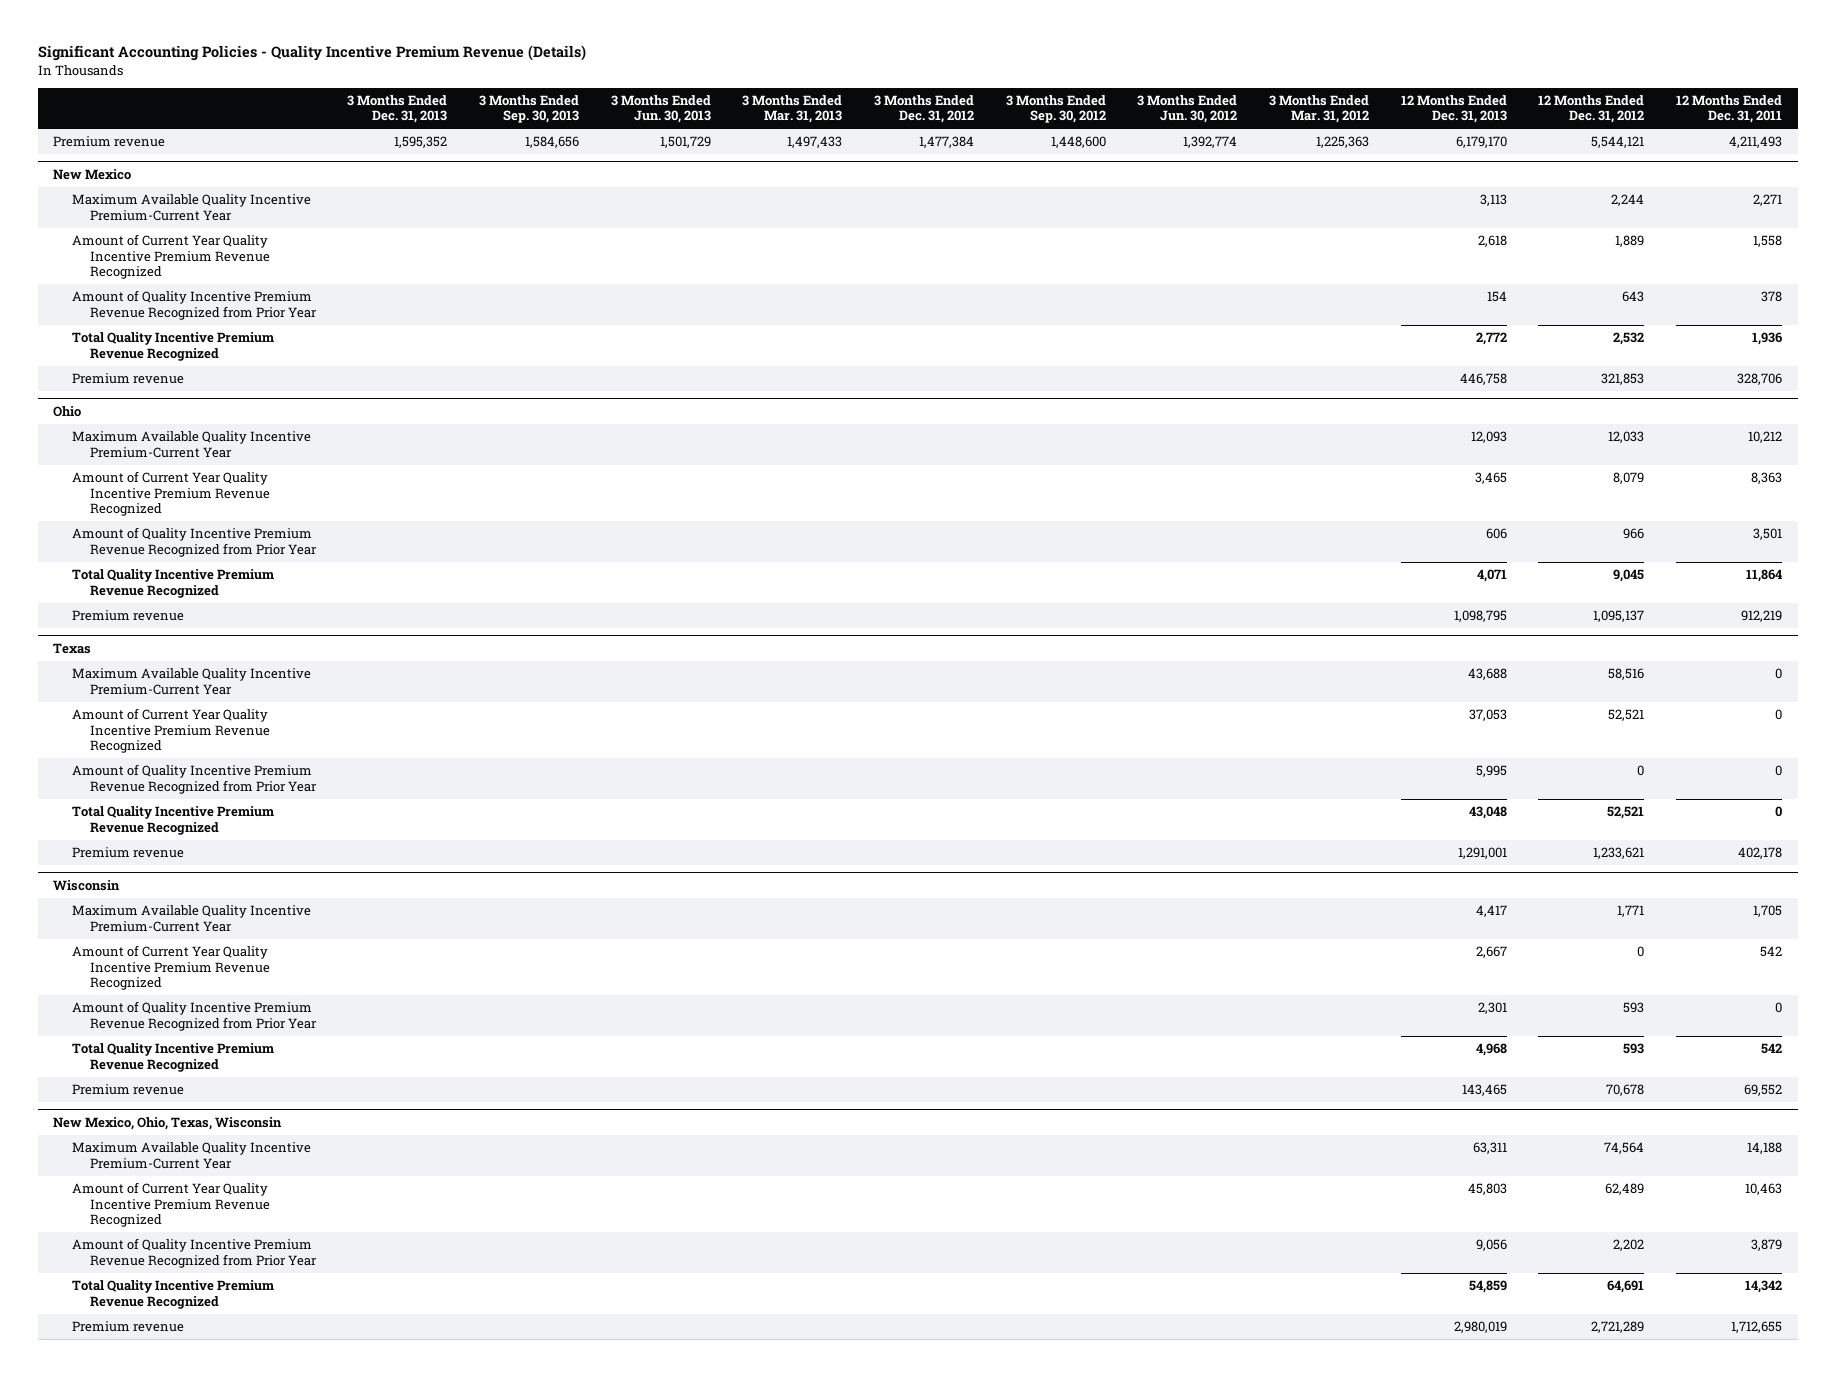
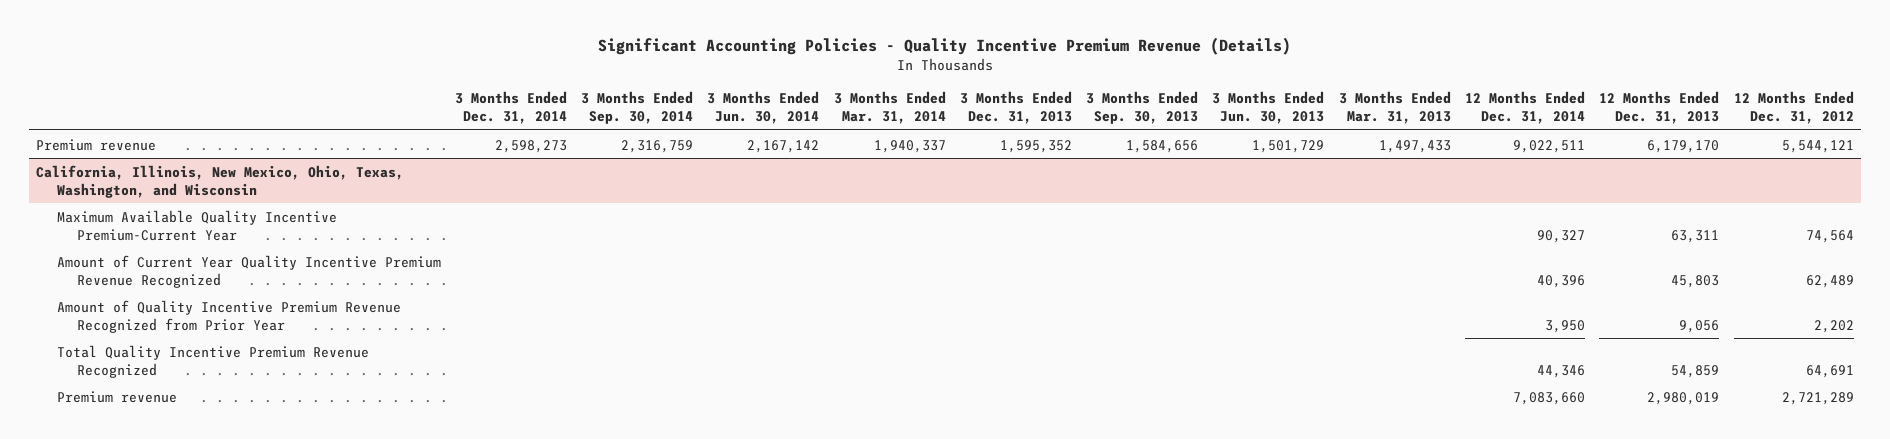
- | 3 Months Ended Dec. 31, 2013 | 3 Months Ended Sep. 30, 2013 | 3 Months Ended Jun. 30, 2013 | 3 Months Ended Mar. 31, 2013 | 3 Months Ended Dec. 31, 2012 | 3 Months Ended Sep. 30, 2012 | 3 Months Ended Jun. 30, 2012 | 3 Months Ended Mar. 31, 2012 | 12 Months Ended Dec. 31, 2013 | 12 Months Ended Dec. 31, 2012 | 12 Months Ended Dec. 31, 2011
+ | 3 Months Ended Dec. 31, 2014 | 3 Months Ended Sep. 30, 2014 | 3 Months Ended Jun. 30, 2014 | 3 Months Ended Mar. 31, 2014 | 3 Months Ended Dec. 31, 2013 | 3 Months Ended Sep. 30, 2013 | 3 Months Ended Jun. 30, 2013 | 3 Months Ended Mar. 31, 2013 | 12 Months Ended Dec. 31, 2014 | 12 Months Ended Dec. 31, 2013 | 12 Months Ended Dec. 31, 2012
- New Mexico
- Maximum Available Quality Incentive Premium-Current Year | | | | | | | | | 3,113 | 2,244 | 2,271
- Amount of Current Year Quality Incentive Premium Revenue Recognized | | | | | | | | | 2,618 | 1,889 | 1,558
- Amount of Quality Incentive Premium Revenue Recognized from Prior Year | | | | | | | | | 154 | 643 | 378
- Total Quality Incentive Premium Revenue Recognized | | | | | | | | | 2,772 | 2,532 | 1,936
- Premium revenue | | | | | | | | | 446,758 | 321,853 | 328,706
- Ohio
- Maximum Available Quality Incentive Premium-Current Year | | | | | | | | | 12,093 | 12,033 | 10,212
- Amount of Current Year Quality Incentive Premium Revenue Recognized | | | | | | | | | 3,465 | 8,079 | 8,363
- Amount of Quality Incentive Premium Revenue Recognized from Prior Year | | | | | | | | | 606 | 966 | 3,501
- Total Quality Incentive Premium Revenue Recognized | | | | | | | | | 4,071 | 9,045 | 11,864
- Premium revenue | | | | | | | | | 1,098,795 | 1,095,137 | 912,219
- Texas
- Maximum Available Quality Incentive Premium-Current Year | | | | | | | | | 43,688 | 58,516 | 0
- Amount of Current Year Quality Incentive Premium Revenue Recognized | | | | | | | | | 37,053 | 52,521 | 0
- Amount of Quality Incentive Premium Revenue Recognized from Prior Year | | | | | | | | | 5,995 | 0 | 0
- Total Quality Incentive Premium Revenue Recognized | | | | | | | | | 43,048 | 52,521 | 0
- Premium revenue | | | | | | | | | 1,291,001 | 1,233,621 | 402,178
- Wisconsin
- Maximum Available Quality Incentive Premium-Current Year | | | | | | | | | 4,417 | 1,771 | 1,705
- Amount of Current Year Quality Incentive Premium Revenue Recognized | | | | | | | | | 2,667 | 0 | 542
- Amount of Quality Incentive Premium Revenue Recognized from Prior Year | | | | | | | | | 2,301 | 593 | 0
- Total Quality Incentive Premium Revenue Recognized | | | | | | | | | 4,968 | 593 | 542
- Premium revenue | | | | | | | | | 143,465 | 70,678 | 69,552
- New Mexico, Ohio, Texas, Wisconsin
+ California, Illinois, New Mexico, Ohio, Texas, Washington, and Wisconsin

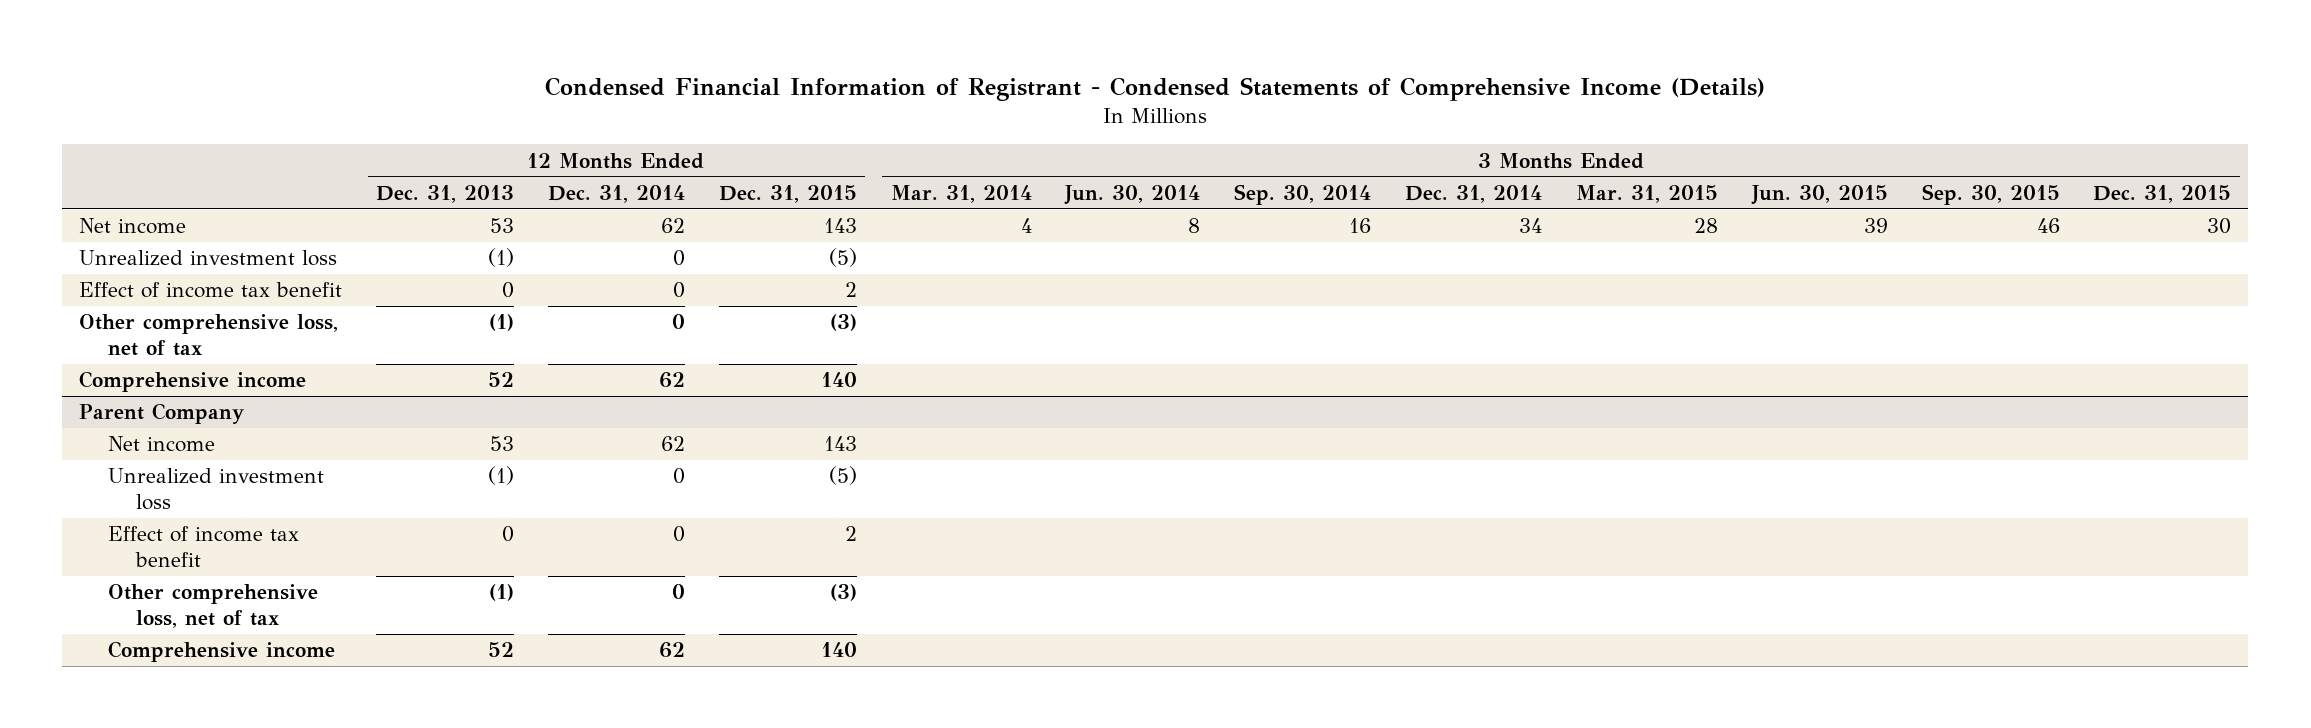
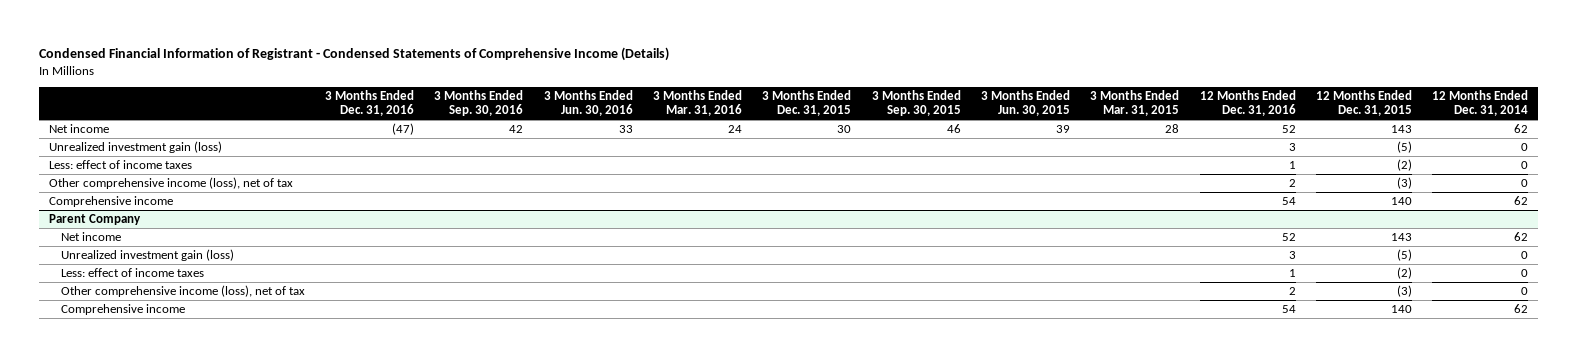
- | 12 Months Ended Dec. 31, 2013 | 12 Months Ended Dec. 31, 2014 | 12 Months Ended Dec. 31, 2015 | 3 Months Ended Mar. 31, 2014 | 3 Months Ended Jun. 30, 2014 | 3 Months Ended Sep. 30, 2014 | 3 Months Ended Dec. 31, 2014 | 3 Months Ended Mar. 31, 2015 | 3 Months Ended Jun. 30, 2015 | 3 Months Ended Sep. 30, 2015 | 3 Months Ended Dec. 31, 2015
+ | 3 Months Ended Dec. 31, 2016 | 3 Months Ended Sep. 30, 2016 | 3 Months Ended Jun. 30, 2016 | 3 Months Ended Mar. 31, 2016 | 3 Months Ended Dec. 31, 2015 | 3 Months Ended Sep. 30, 2015 | 3 Months Ended Jun. 30, 2015 | 3 Months Ended Mar. 31, 2015 | 12 Months Ended Dec. 31, 2016 | 12 Months Ended Dec. 31, 2015 | 12 Months Ended Dec. 31, 2014
- Unrealized investment loss | (1) | 0 | (5) | | | | | | | |
- Effect of income tax benefit | 0 | 0 | 2 | | | | | | | |
- Other comprehensive loss, net of tax | (1) | 0 | (3) | | | | | | | |
+ Unrealized investment gain (loss) | | | | | | | | | 3 | (5) | 0
+ Less: effect of income taxes | | | | | | | | | 1 | (2) | 0
+ Other comprehensive income (loss), net of tax | | | | | | | | | 2 | (3) | 0
@ Parent Company
- Unrealized investment loss | (1) | 0 | (5) | | | | | | | |
- Effect of income tax benefit | 0 | 0 | 2 | | | | | | | |
- Other comprehensive loss, net of tax | (1) | 0 | (3) | | | | | | | |
+ Unrealized investment gain (loss) | | | | | | | | | 3 | (5) | 0
+ Less: effect of income taxes | | | | | | | | | 1 | (2) | 0
+ Other comprehensive income (loss), net of tax | | | | | | | | | 2 | (3) | 0

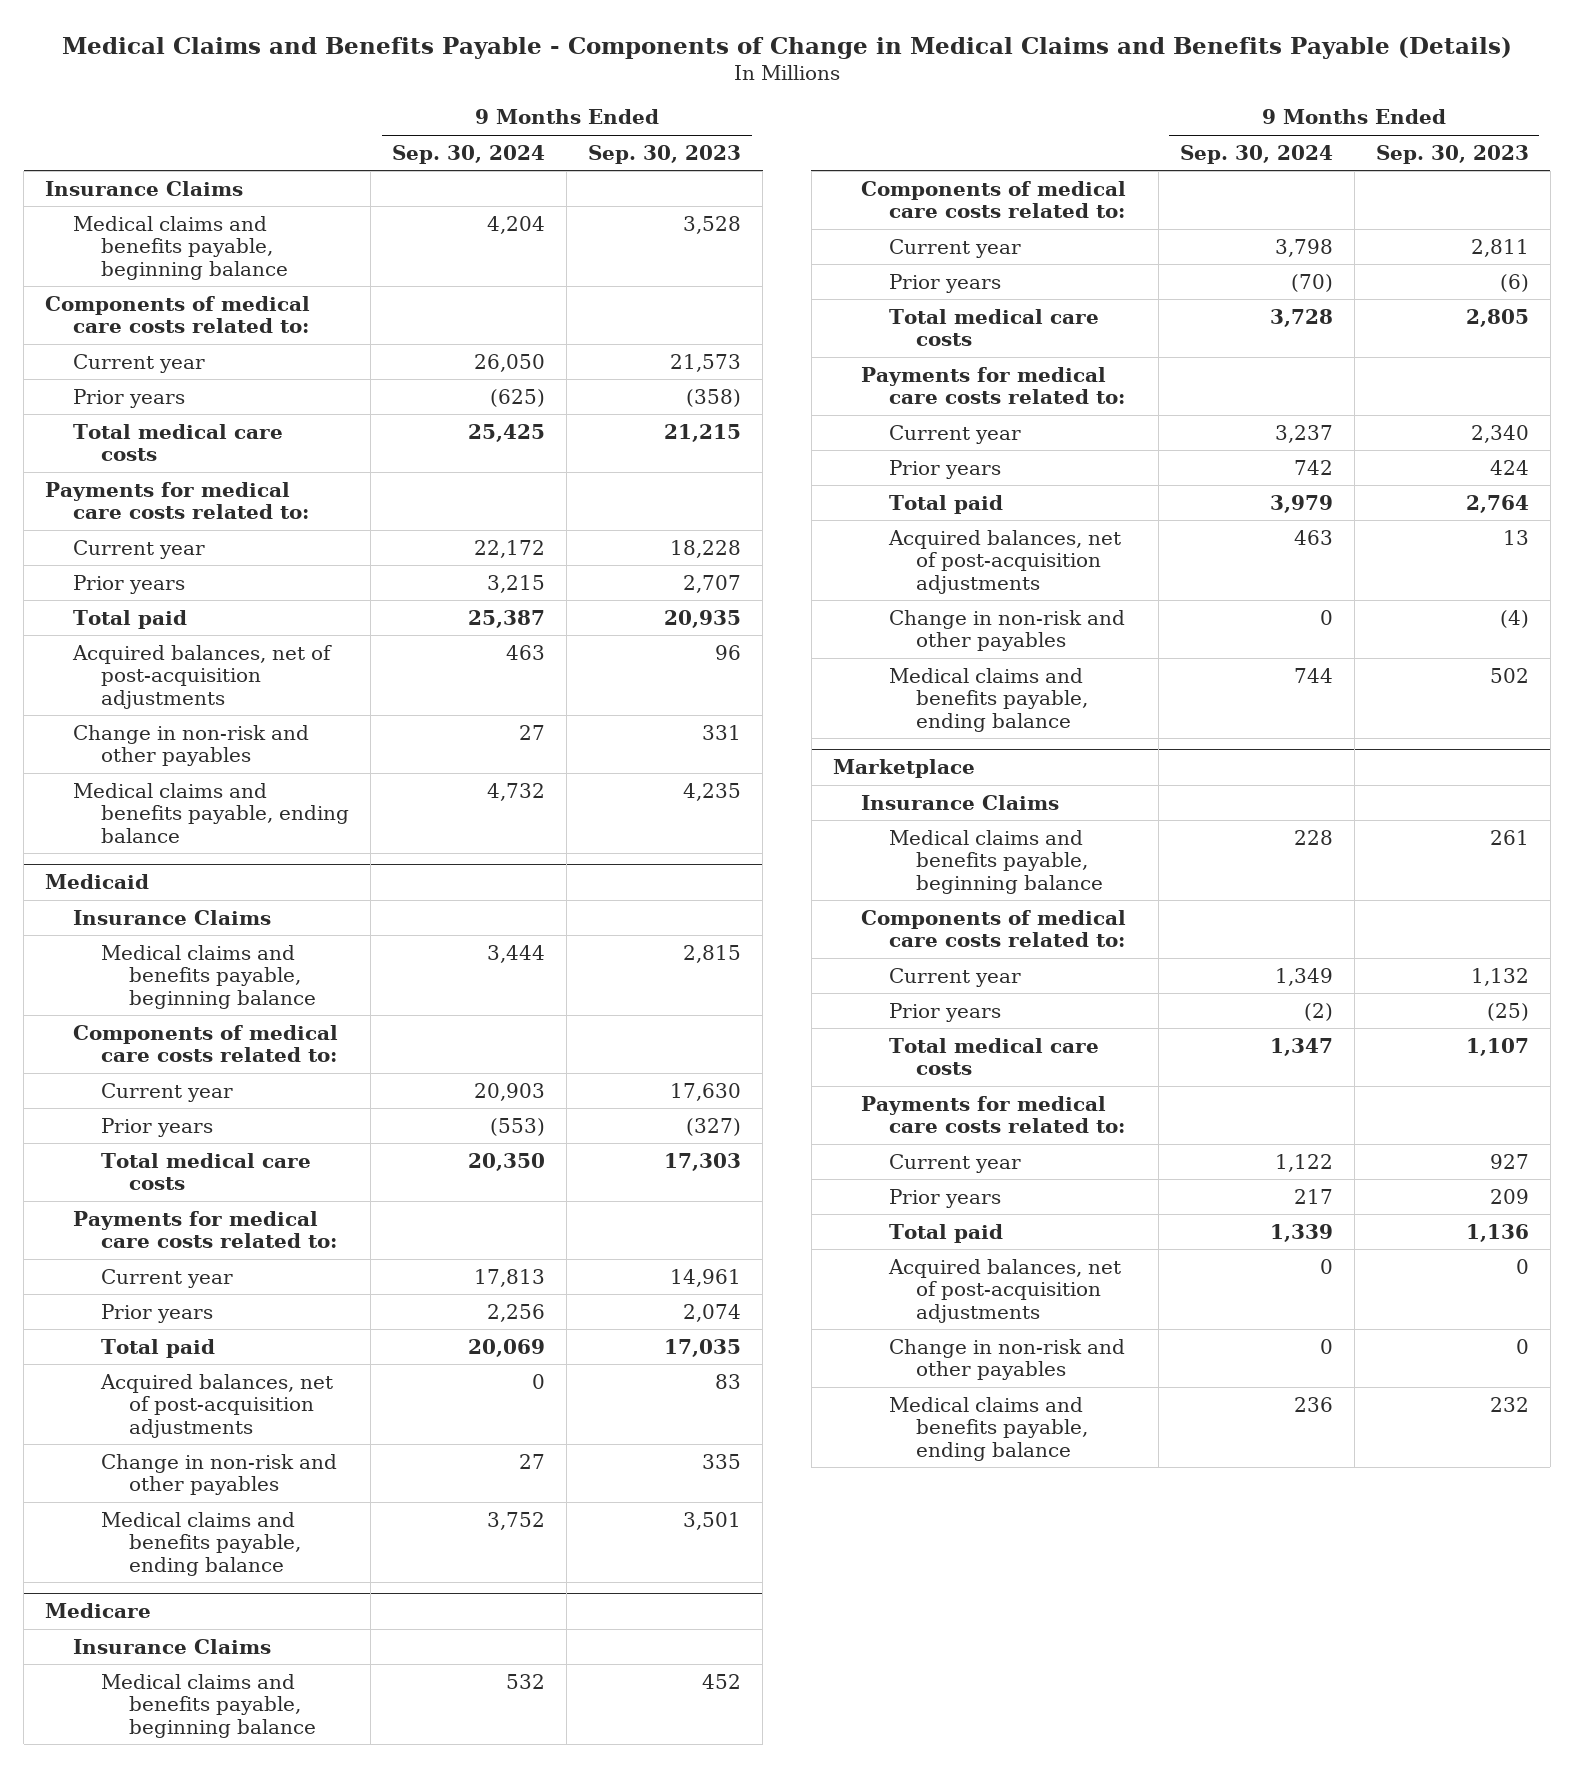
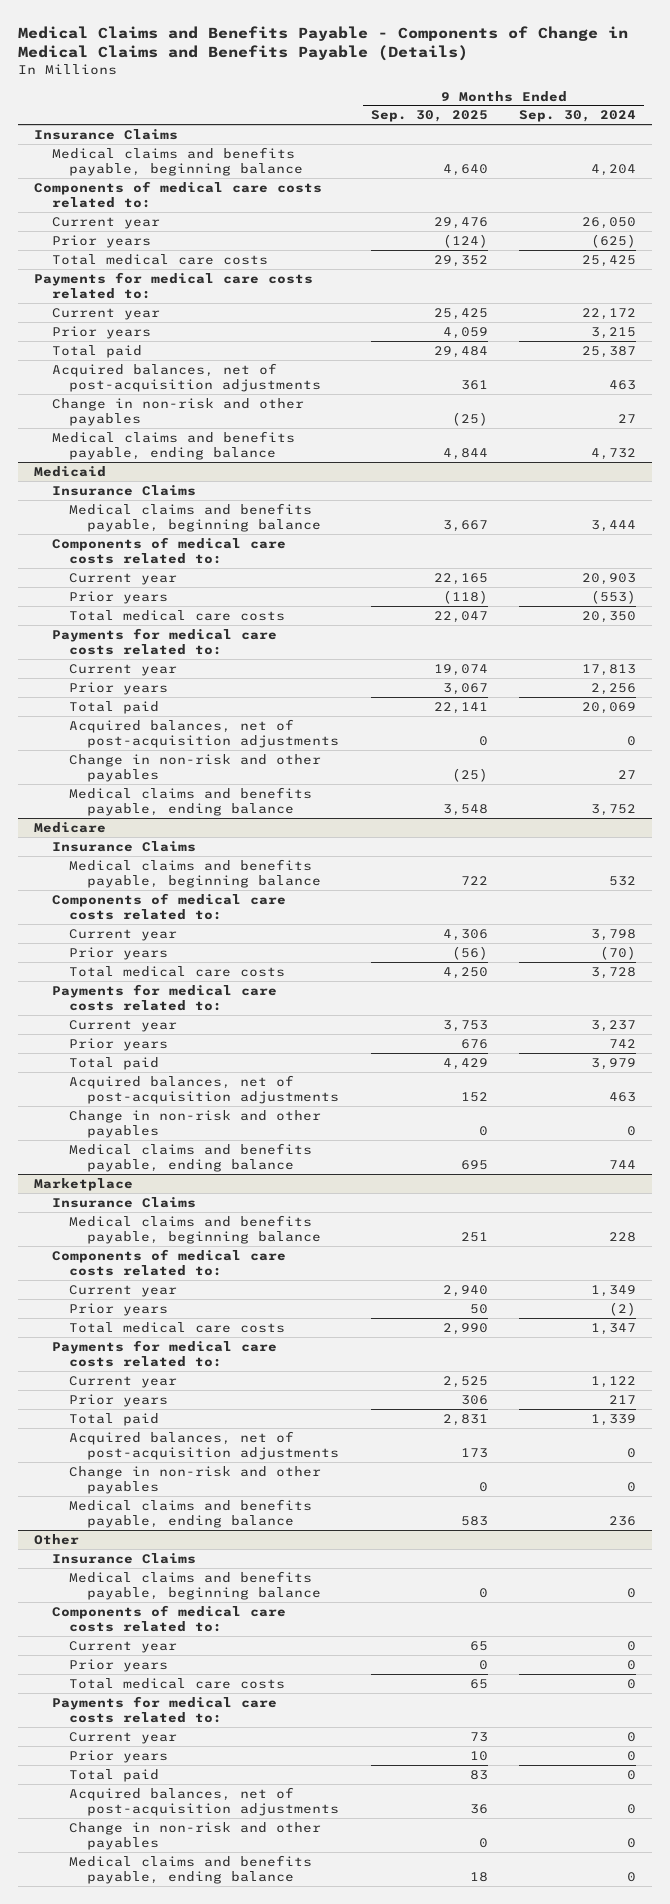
- | 9 Months Ended Sep. 30, 2024 | 9 Months Ended Sep. 30, 2023
+ | 9 Months Ended Sep. 30, 2025 | 9 Months Ended Sep. 30, 2024
+ Other
+ Insurance Claims
+ Medical claims and benefits payable, beginning balance | 0 | 0
+ Components of medical care costs related to:
+ Current year | 65 | 0
+ Prior years | 0 | 0
+ Total medical care costs | 65 | 0
+ Payments for medical care costs related to:
+ Current year | 73 | 0
+ Prior years | 10 | 0
+ Total paid | 83 | 0
+ Acquired balances, net of post-acquisition adjustments | 36 | 0
+ Change in non-risk and other payables | 0 | 0
+ Medical claims and benefits payable, ending balance | 18 | 0

